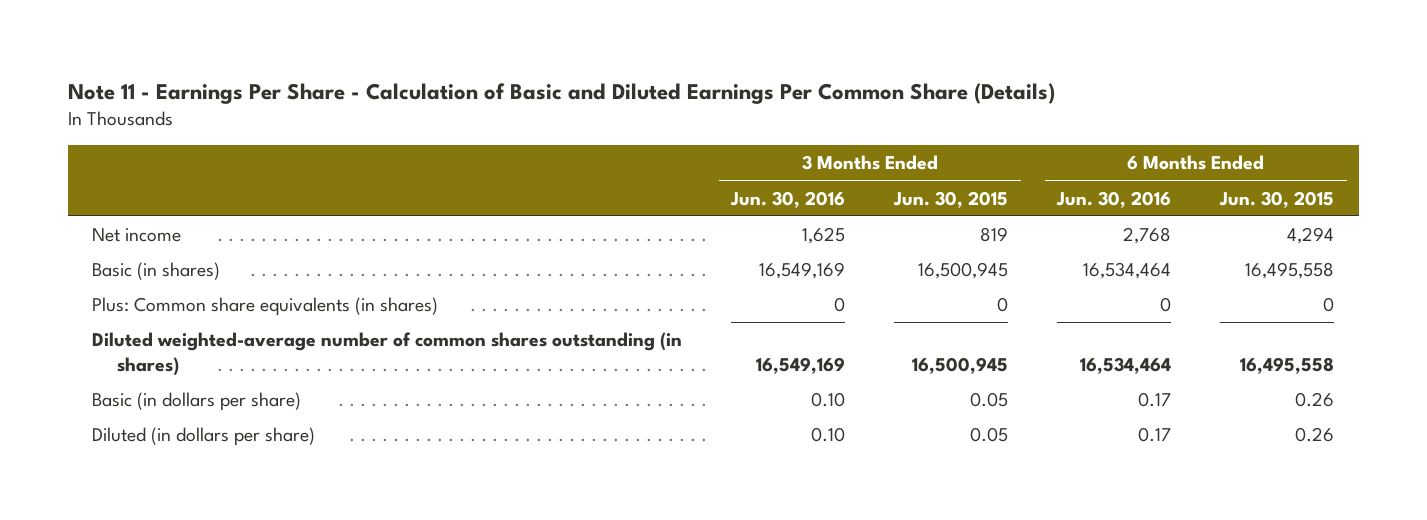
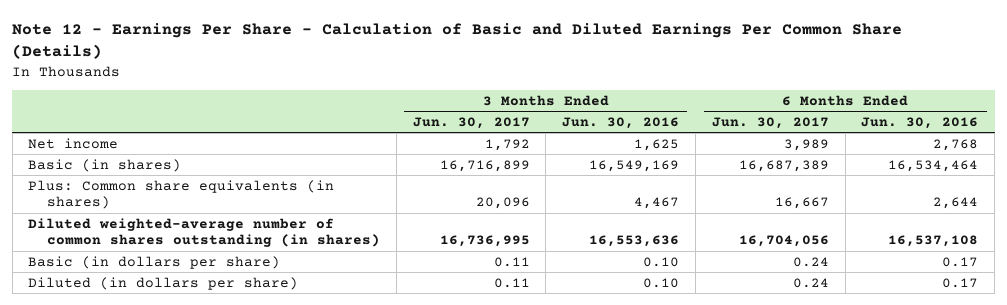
- Note 11 - Earnings Per Share - Calculation of Basic and Diluted Earnings Per Common Share (Details)
+ Note 12 - Earnings Per Share - Calculation of Basic and Diluted Earnings Per Common Share (Details)
- | 3 Months Ended Jun. 30, 2016 | 3 Months Ended Jun. 30, 2015 | 6 Months Ended Jun. 30, 2016 | 6 Months Ended Jun. 30, 2015
+ | 3 Months Ended Jun. 30, 2017 | 3 Months Ended Jun. 30, 2016 | 6 Months Ended Jun. 30, 2017 | 6 Months Ended Jun. 30, 2016
- Plus: Common share equivalents (in shares) | 0 | 0 | 0 | 0
- Diluted weighted-average number of common shares outstanding (in shares) | 16,549,169 | 16,500,945 | 16,534,464 | 16,495,558
+ Plus: Common share equivalents (in shares) | 20,096 | 4,467 | 16,667 | 2,644
+ Diluted weighted-average number of common shares outstanding (in shares) | 16,736,995 | 16,553,636 | 16,704,056 | 16,537,108

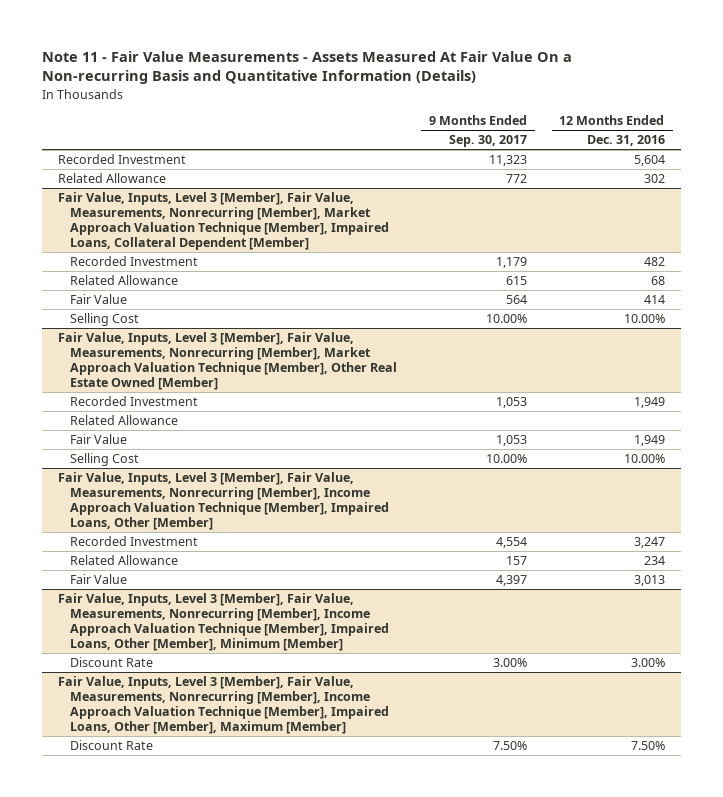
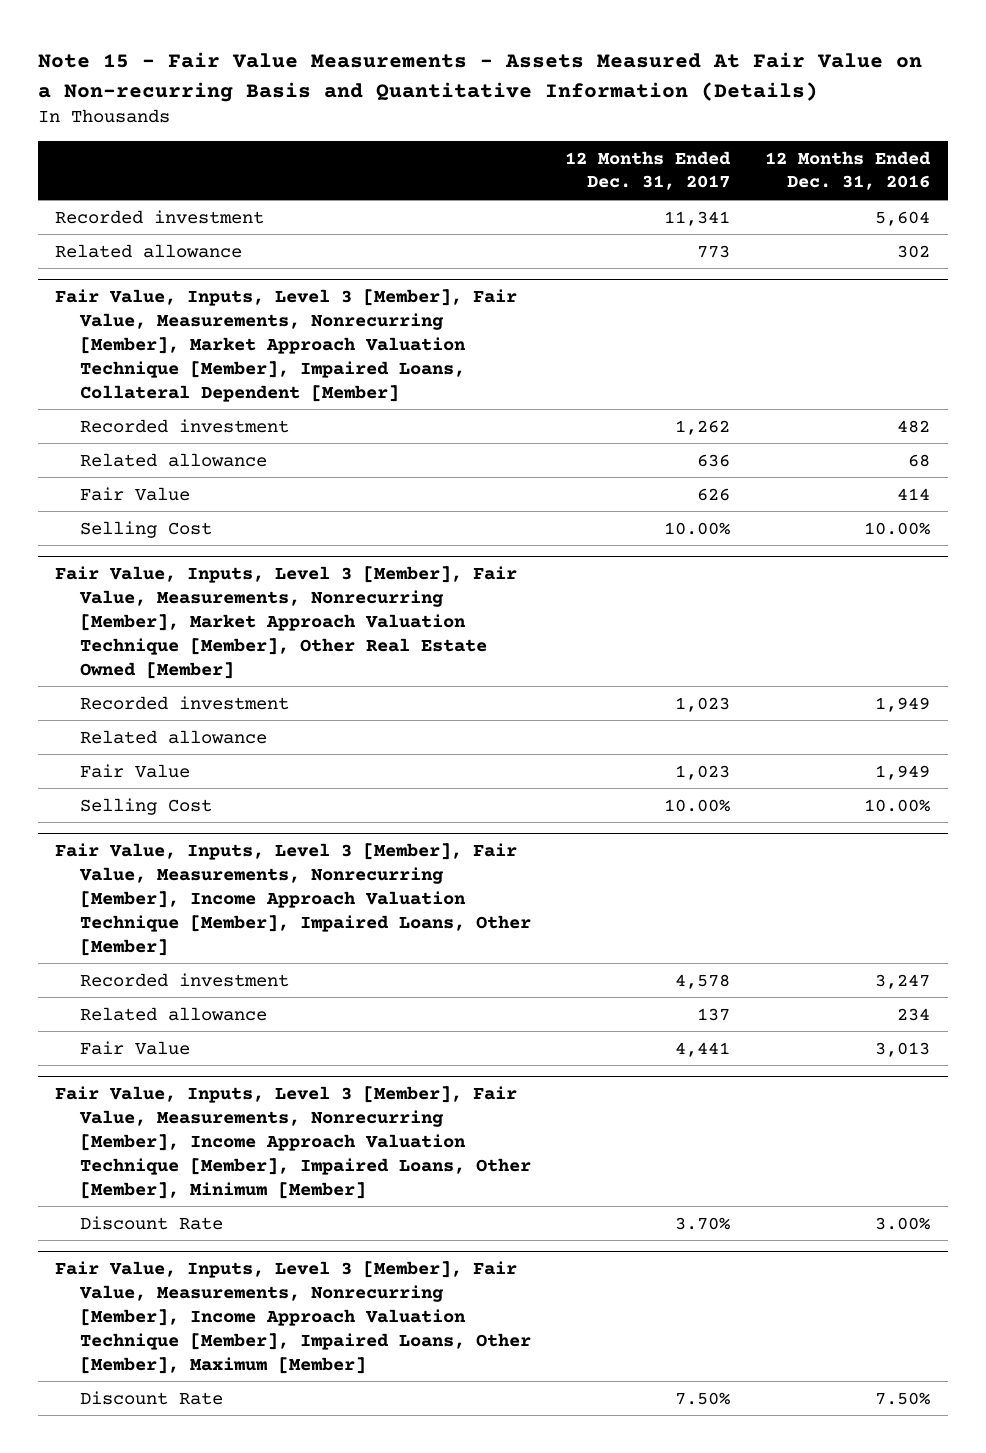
- Note 11 - Fair Value Measurements - Assets Measured At Fair Value On a Non-recurring Basis and Quantitative Information (Details)
+ Note 15 - Fair Value Measurements - Assets Measured At Fair Value on a Non-recurring Basis and Quantitative Information (Details)
- | 9 Months Ended Sep. 30, 2017 | 12 Months Ended Dec. 31, 2016
+ | 12 Months Ended Dec. 31, 2017 | 12 Months Ended Dec. 31, 2016
- Recorded Investment | 11,323 | 5,604
- Related Allowance | 772 | 302
+ Recorded investment | 11,341 | 5,604
+ Related allowance | 773 | 302
@ Fair Value, Inputs, Level 3 [Member], Fair Value, Measurements, Nonrecurring [Member], Market Approach Valuation Technique [Member], Impaired Loans, Collateral Dependent [Member]
- Recorded Investment | 1,179 | 482
- Related Allowance | 615 | 68
+ Recorded investment | 1,262 | 482
+ Related allowance | 636 | 68
@ Fair Value, Inputs, Level 3 [Member], Fair Value, Measurements, Nonrecurring [Member], Market Approach Valuation Technique [Member], Other Real Estate Owned [Member]
- Recorded Investment | 1,053 | 1,949
- Related Allowance
+ Recorded investment | 1,023 | 1,949
+ Related allowance
@ Fair Value, Inputs, Level 3 [Member], Fair Value, Measurements, Nonrecurring [Member], Income Approach Valuation Technique [Member], Impaired Loans, Other [Member]
- Recorded Investment | 4,554 | 3,247
- Related Allowance | 157 | 234
+ Recorded investment | 4,578 | 3,247
+ Related allowance | 137 | 234

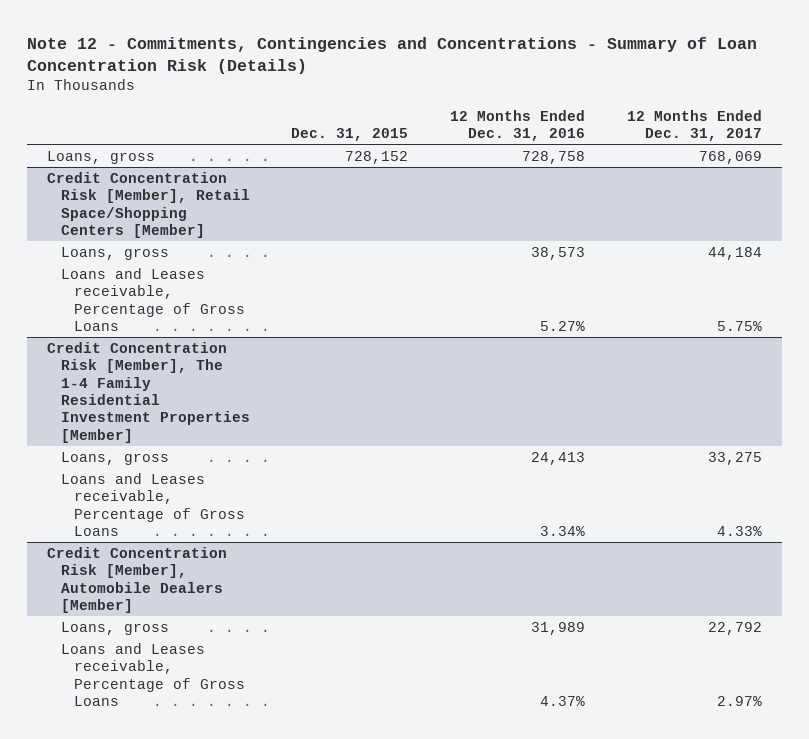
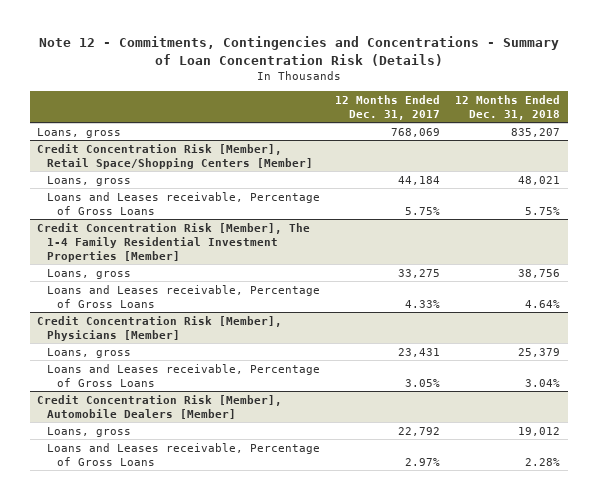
- | Dec. 31, 2015 | 12 Months Ended Dec. 31, 2016 | 12 Months Ended Dec. 31, 2017
+ | 12 Months Ended Dec. 31, 2017 | 12 Months Ended Dec. 31, 2018
+ Credit Concentration Risk [Member], Physicians [Member]
+ Loans, gross | 23,431 | 25,379
+ Loans and Leases receivable, Percentage of Gross Loans | 3.05% | 3.04%

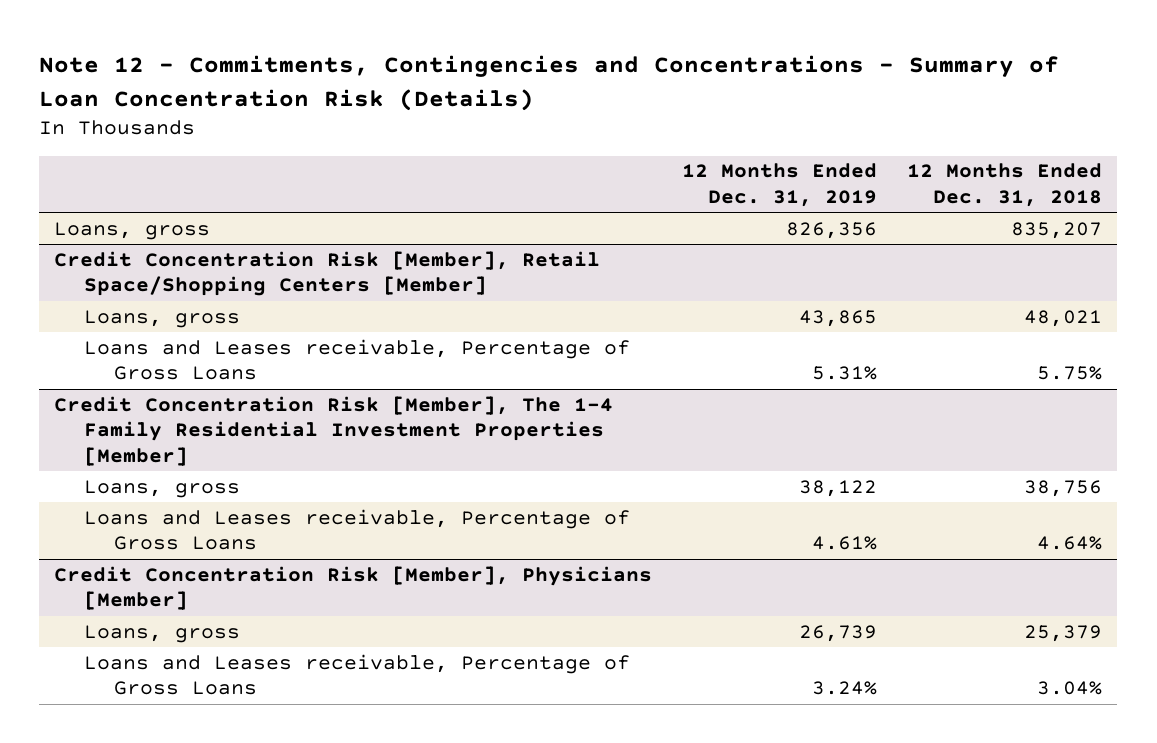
- | 12 Months Ended Dec. 31, 2017 | 12 Months Ended Dec. 31, 2018
+ | 12 Months Ended Dec. 31, 2019 | 12 Months Ended Dec. 31, 2018
- Credit Concentration Risk [Member], Automobile Dealers [Member]
- Loans, gross | 22,792 | 19,012
- Loans and Leases receivable, Percentage of Gross Loans | 2.97% | 2.28%

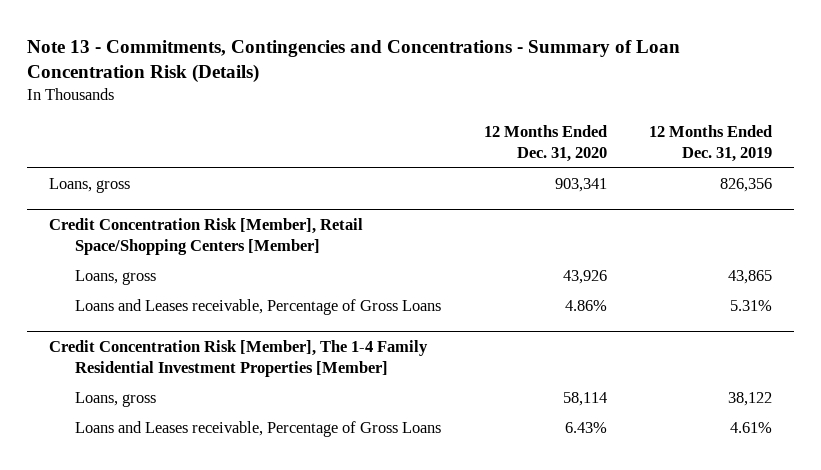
- Note 12 - Commitments, Contingencies and Concentrations - Summary of Loan Concentration Risk (Details)
+ Note 13 - Commitments, Contingencies and Concentrations - Summary of Loan Concentration Risk (Details)
- | 12 Months Ended Dec. 31, 2019 | 12 Months Ended Dec. 31, 2018
+ | 12 Months Ended Dec. 31, 2020 | 12 Months Ended Dec. 31, 2019
- Credit Concentration Risk [Member], Physicians [Member]
- Loans, gross | 26,739 | 25,379
- Loans and Leases receivable, Percentage of Gross Loans | 3.24% | 3.04%

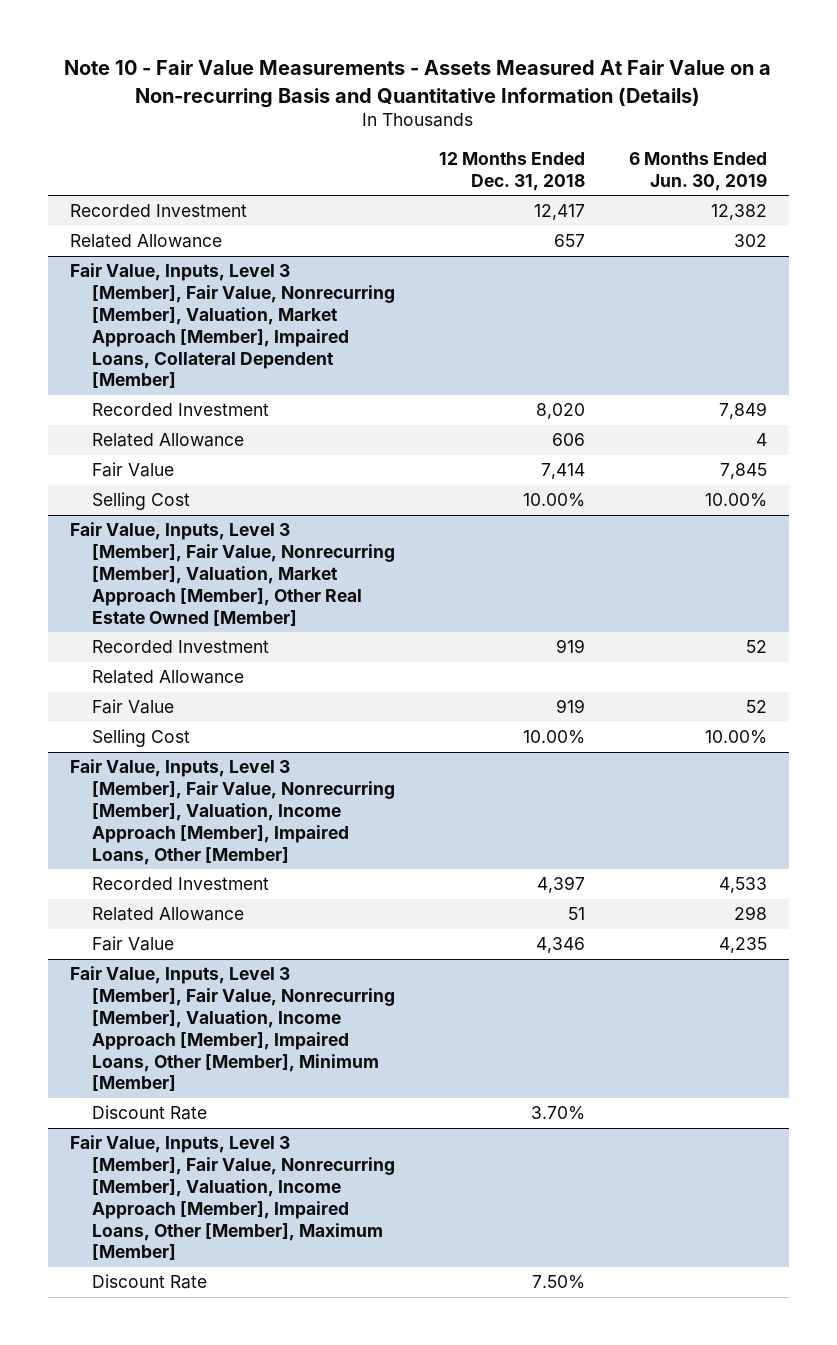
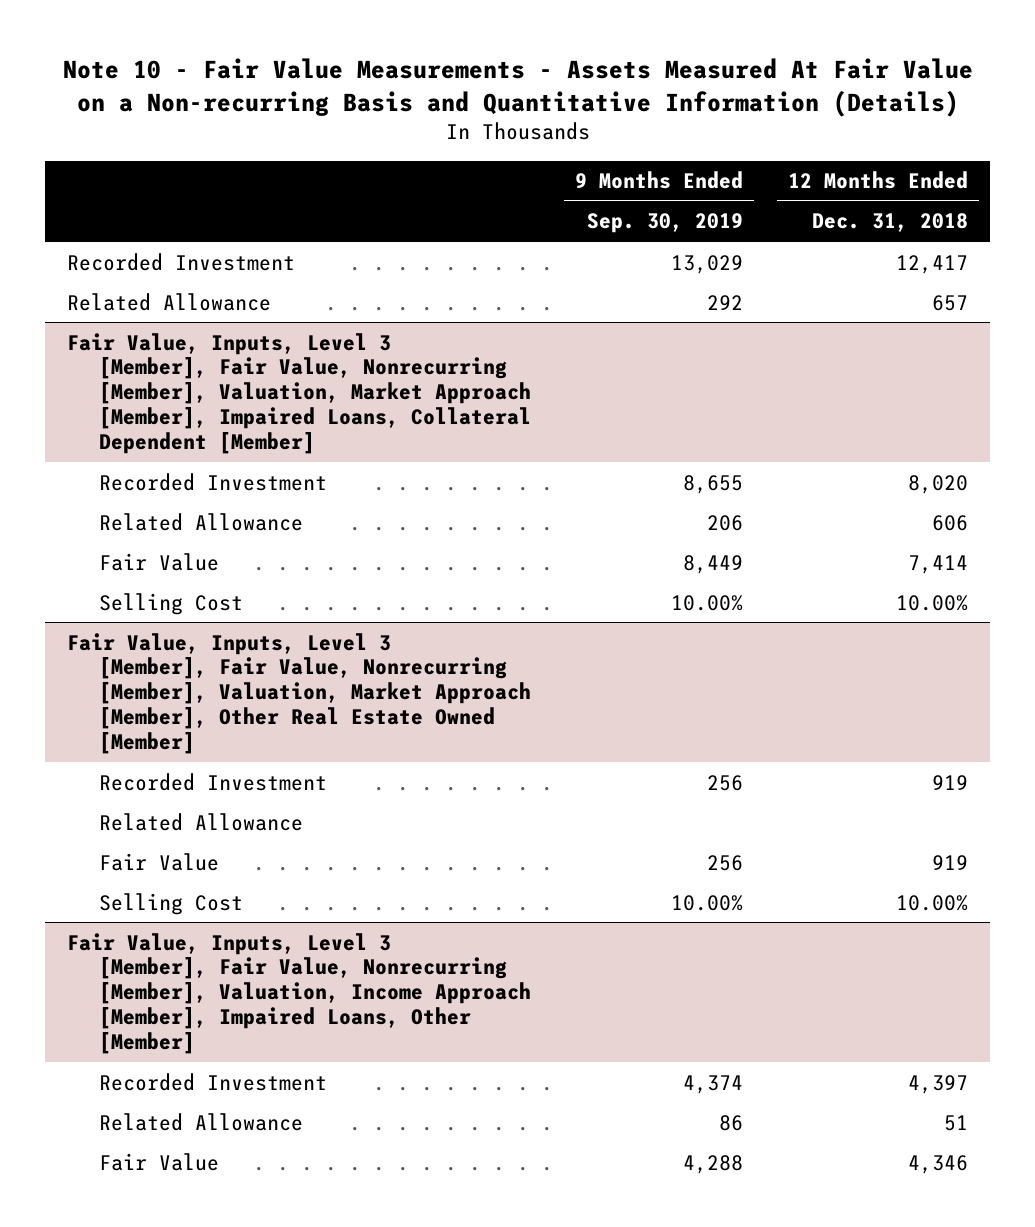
- | 12 Months Ended Dec. 31, 2018 | 6 Months Ended Jun. 30, 2019
+ | 9 Months Ended Sep. 30, 2019 | 12 Months Ended Dec. 31, 2018
- Fair Value, Inputs, Level 3 [Member], Fair Value, Nonrecurring [Member], Valuation, Income Approach [Member], Impaired Loans, Other [Member], Minimum [Member]
- Discount Rate | 3.70% |
- Fair Value, Inputs, Level 3 [Member], Fair Value, Nonrecurring [Member], Valuation, Income Approach [Member], Impaired Loans, Other [Member], Maximum [Member]
- Discount Rate | 7.50% |

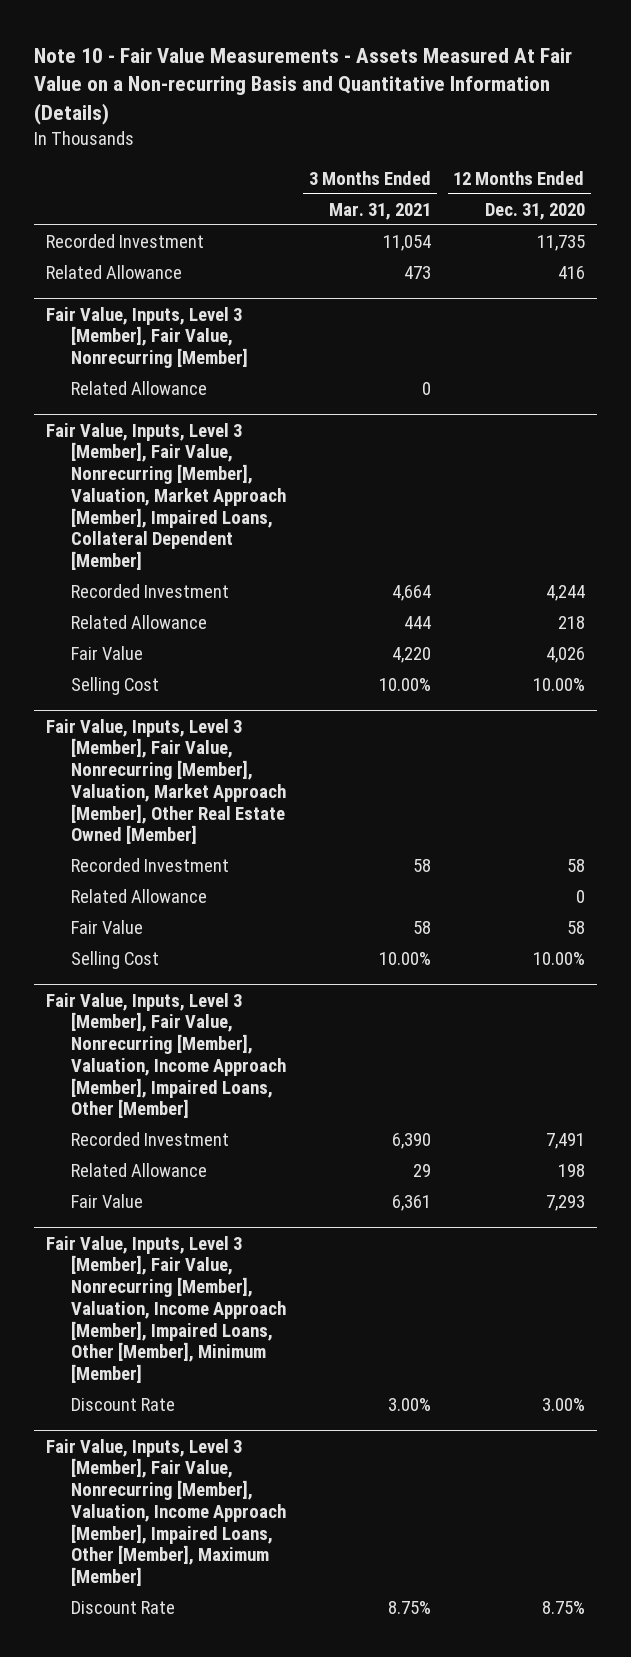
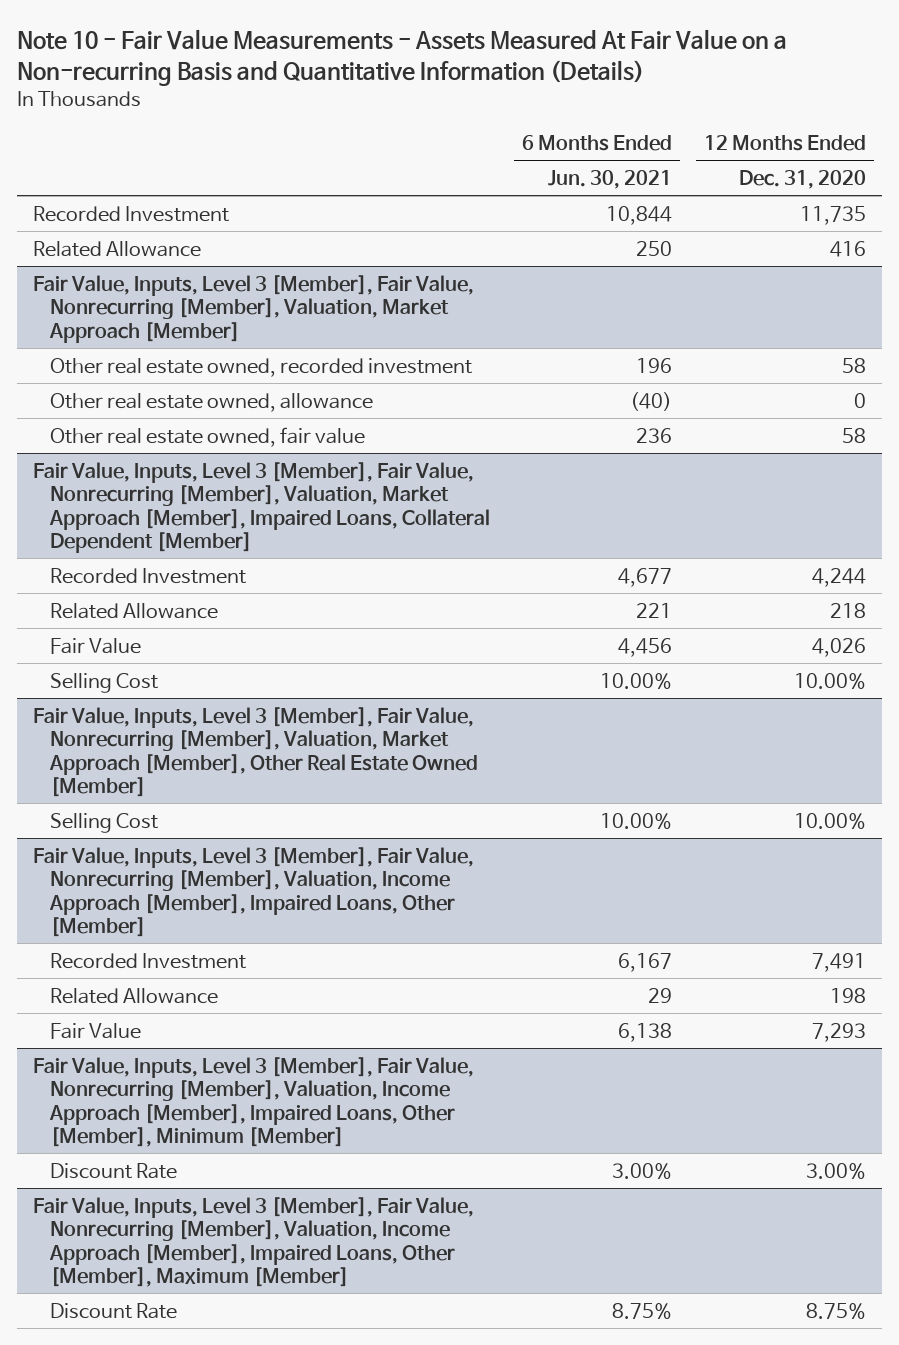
- | 3 Months Ended Mar. 31, 2021 | 12 Months Ended Dec. 31, 2020
+ | 6 Months Ended Jun. 30, 2021 | 12 Months Ended Dec. 31, 2020
- Fair Value, Inputs, Level 3 [Member], Fair Value, Nonrecurring [Member]
- Related Allowance | 0 |
+ Fair Value, Inputs, Level 3 [Member], Fair Value, Nonrecurring [Member], Valuation, Market Approach [Member]
+ Other real estate owned, recorded investment | 196 | 58
+ Other real estate owned, allowance | (40) | 0
+ Other real estate owned, fair value | 236 | 58
@ Fair Value, Inputs, Level 3 [Member], Fair Value, Nonrecurring [Member], Valuation, Market Approach [Member], Other Real Estate Owned [Member]
- Recorded Investment | 58 | 58
- Related Allowance | | 0
- Fair Value | 58 | 58

